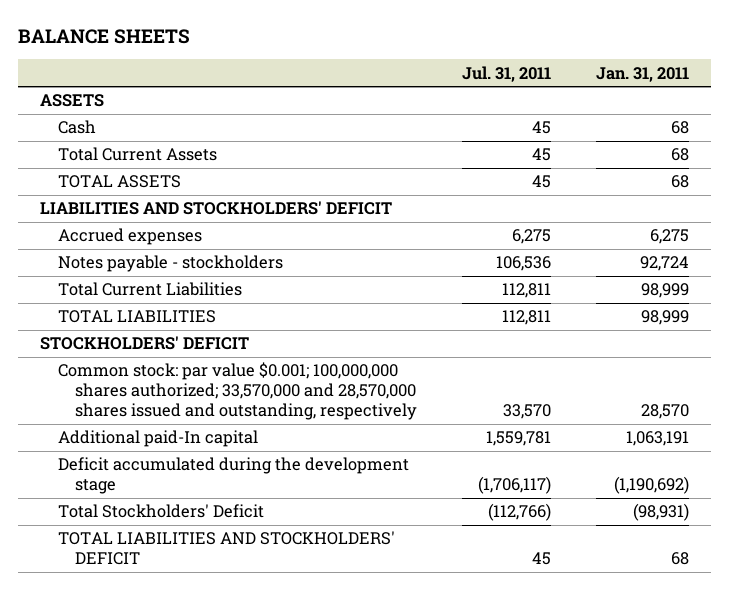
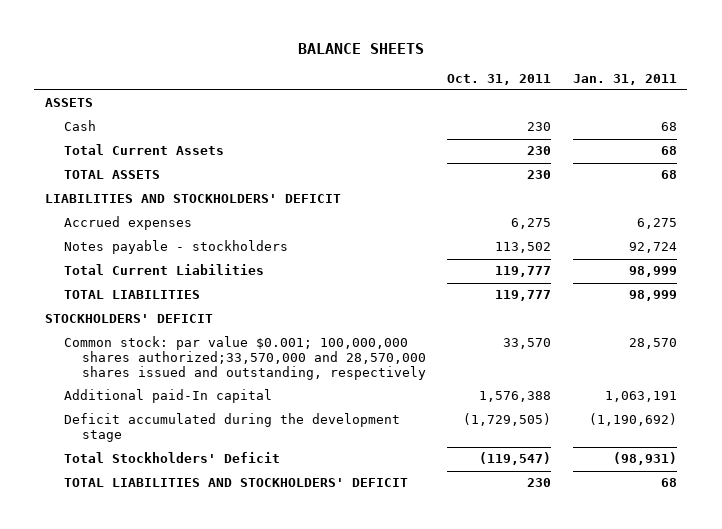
- | Jul. 31, 2011 | Jan. 31, 2011
+ | Oct. 31, 2011 | Jan. 31, 2011
- Common stock: par value $0.001; 100,000,000 shares authorized; 33,570,000 and 28,570,000 shares issued and outstanding, respectively | 33,570 | 28,570
+ Common stock: par value $0.001; 100,000,000 shares authorized;33,570,000 and 28,570,000 shares issued and outstanding, respectively | 33,570 | 28,570

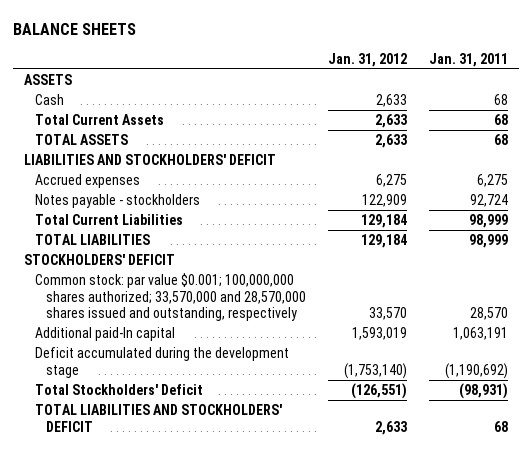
- | Oct. 31, 2011 | Jan. 31, 2011
+ | Jan. 31, 2012 | Jan. 31, 2011
- Common stock: par value $0.001; 100,000,000 shares authorized;33,570,000 and 28,570,000 shares issued and outstanding, respectively | 33,570 | 28,570
+ Common stock: par value $0.001; 100,000,000 shares authorized; 33,570,000 and 28,570,000 shares issued and outstanding, respectively | 33,570 | 28,570

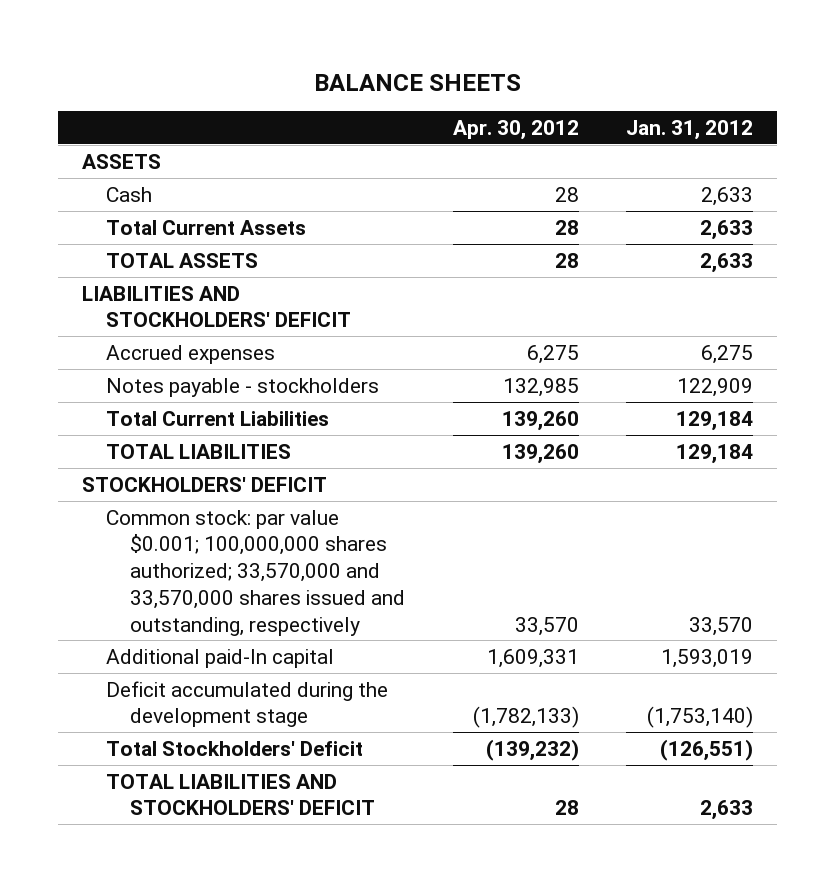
- | Jan. 31, 2012 | Jan. 31, 2011
+ | Apr. 30, 2012 | Jan. 31, 2012
- Common stock: par value $0.001; 100,000,000 shares authorized; 33,570,000 and 28,570,000 shares issued and outstanding, respectively | 33,570 | 28,570
+ Common stock: par value $0.001; 100,000,000 shares authorized; 33,570,000 and 33,570,000 shares issued and outstanding, respectively | 33,570 | 33,570

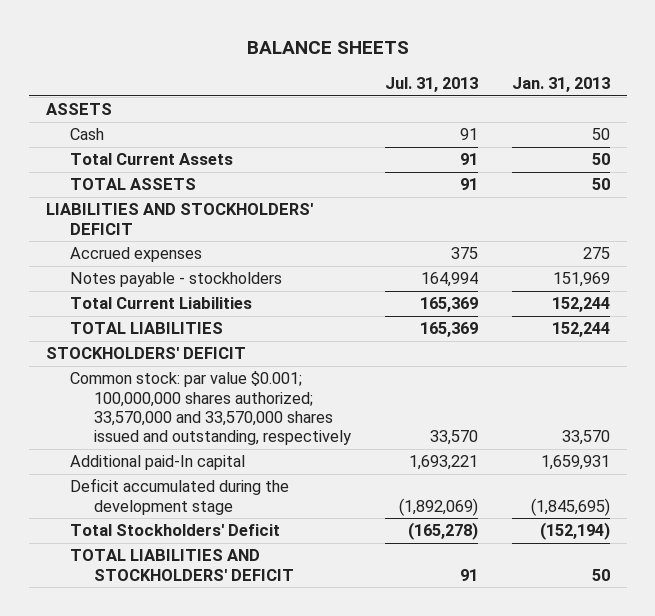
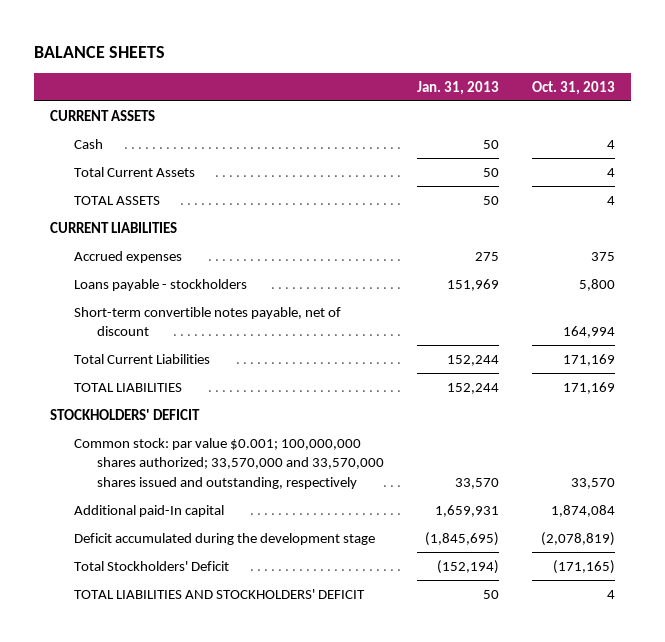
- | Jul. 31, 2013 | Jan. 31, 2013
+ | Jan. 31, 2013 | Oct. 31, 2013
- ASSETS
+ CURRENT ASSETS
- LIABILITIES AND STOCKHOLDERS' DEFICIT
+ CURRENT LIABILITIES
- Notes payable - stockholders | 164,994 | 151,969
+ Loans payable - stockholders | 151,969 | 5,800
+ Short-term convertible notes payable, net of discount | | 164,994

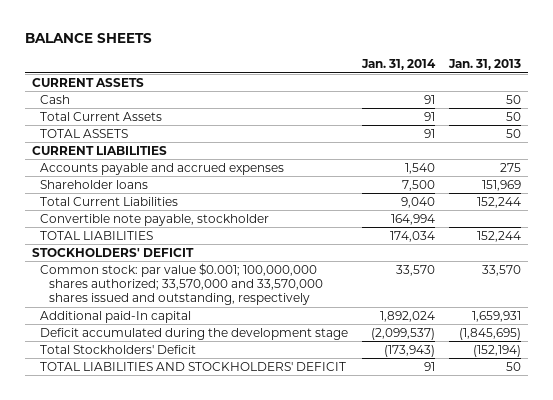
- | Jan. 31, 2013 | Oct. 31, 2013
+ | Jan. 31, 2014 | Jan. 31, 2013
- Accrued expenses | 275 | 375
- Loans payable - stockholders | 151,969 | 5,800
- Short-term convertible notes payable, net of discount | | 164,994
+ Accounts payable and accrued expenses | 1,540 | 275
+ Shareholder loans | 7,500 | 151,969
+ Convertible note payable, stockholder | 164,994 |

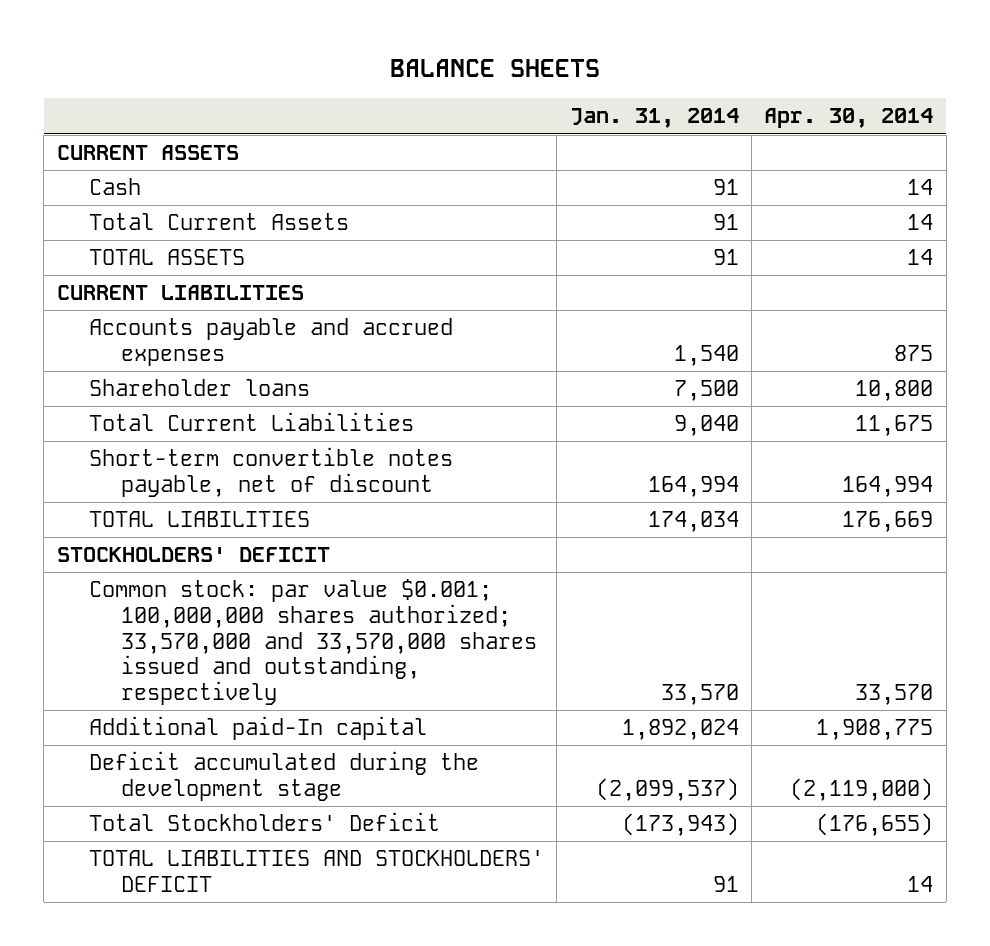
- | Jan. 31, 2014 | Jan. 31, 2013
+ | Jan. 31, 2014 | Apr. 30, 2014
- Convertible note payable, stockholder | 164,994 |
+ Short-term convertible notes payable, net of discount | 164,994 | 164,994

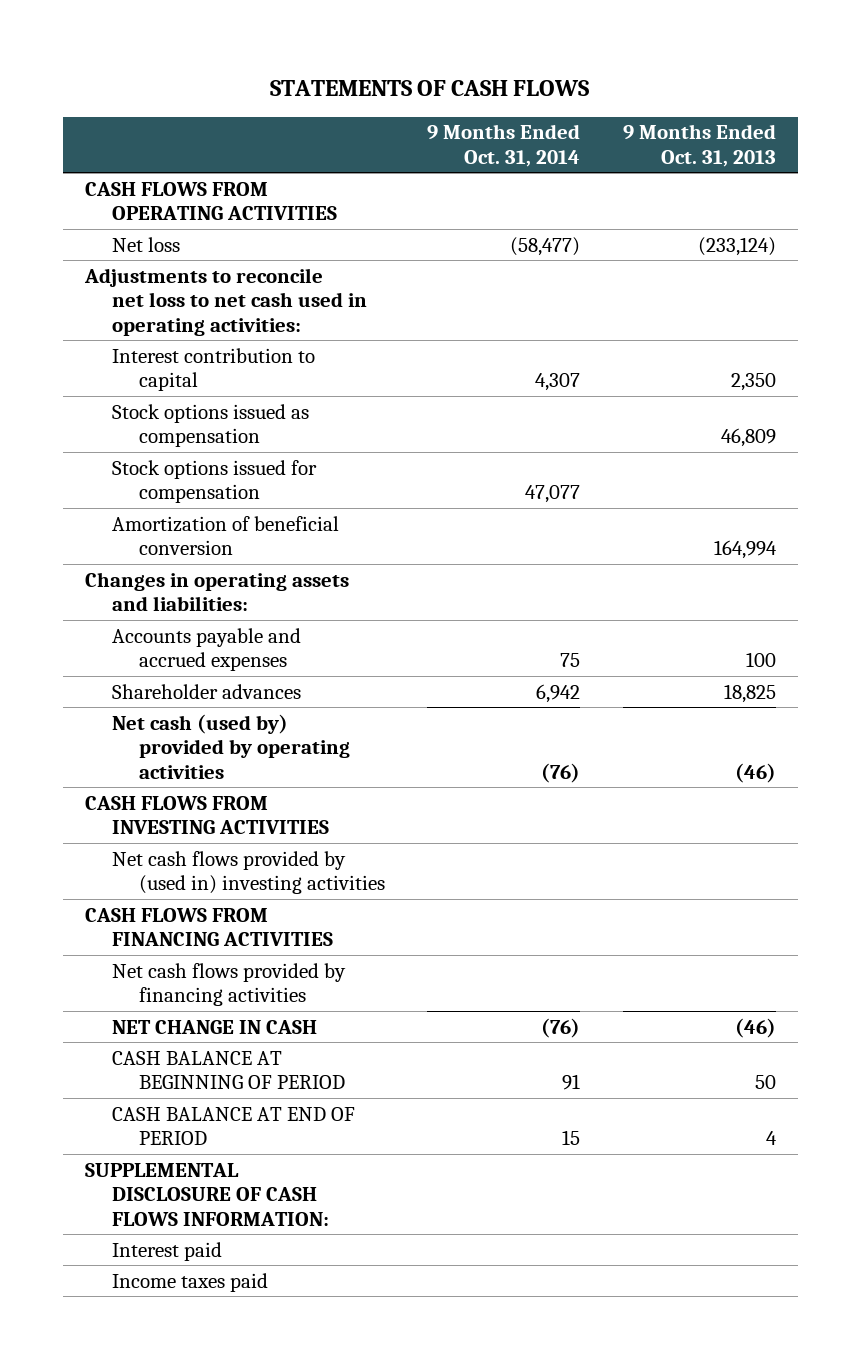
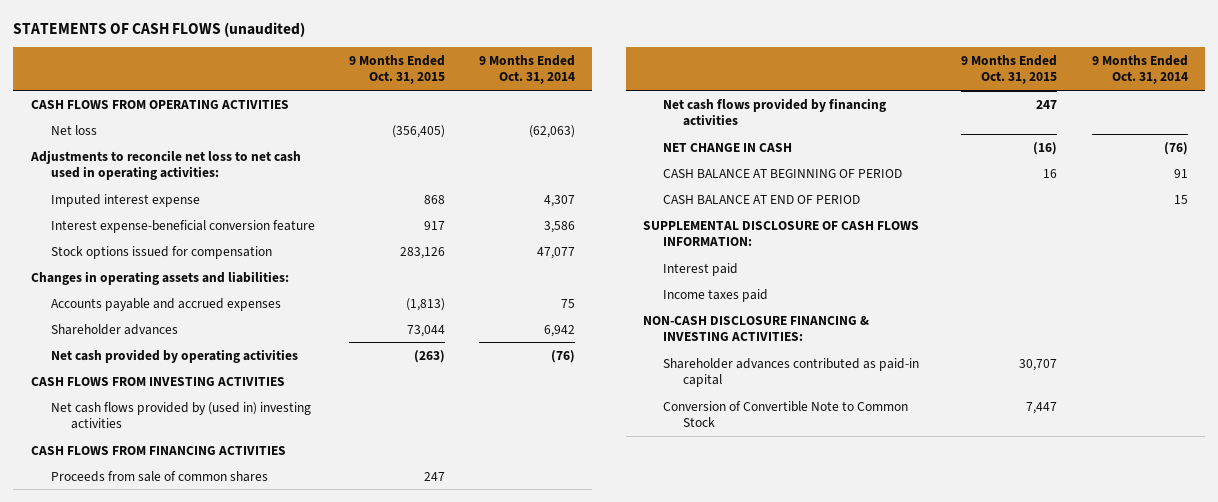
- STATEMENTS OF CASH FLOWS
+ STATEMENTS OF CASH FLOWS (unaudited)
- | 9 Months Ended Oct. 31, 2014 | 9 Months Ended Oct. 31, 2013
+ | 9 Months Ended Oct. 31, 2015 | 9 Months Ended Oct. 31, 2014
- Net loss | (58,477) | (233,124)
+ Net loss | (356,405) | (62,063)
- Interest contribution to capital | 4,307 | 2,350
- Stock options issued as compensation | | 46,809
+ Imputed interest expense | 868 | 4,307
+ Interest expense-beneficial conversion feature | 917 | 3,586
- Amortization of beneficial conversion | | 164,994
- Net cash (used by) provided by operating activities | (76) | (46)
+ Net cash provided by operating activities | (263) | (76)
+ Proceeds from sale of common shares | 247 |
+ NON-CASH DISCLOSURE FINANCING & INVESTING ACTIVITIES:
+ Shareholder advances contributed as paid-in capital | 30,707 |
+ Conversion of Convertible Note to Common Stock | 7,447 |

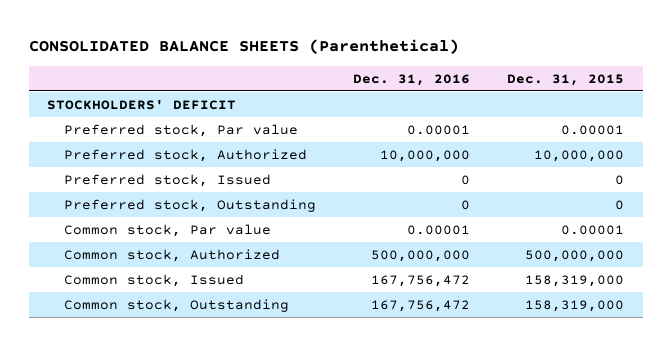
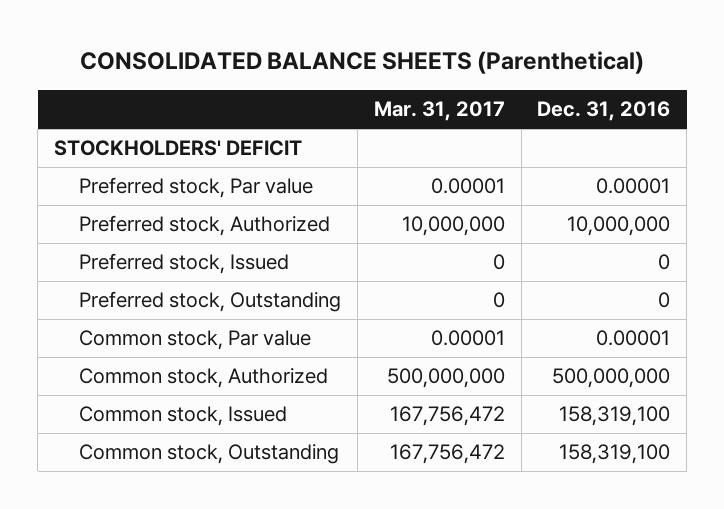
- | Dec. 31, 2016 | Dec. 31, 2015
+ | Mar. 31, 2017 | Dec. 31, 2016
- Common stock, Issued | 167,756,472 | 158,319,000
- Common stock, Outstanding | 167,756,472 | 158,319,000
+ Common stock, Issued | 167,756,472 | 158,319,100
+ Common stock, Outstanding | 167,756,472 | 158,319,100

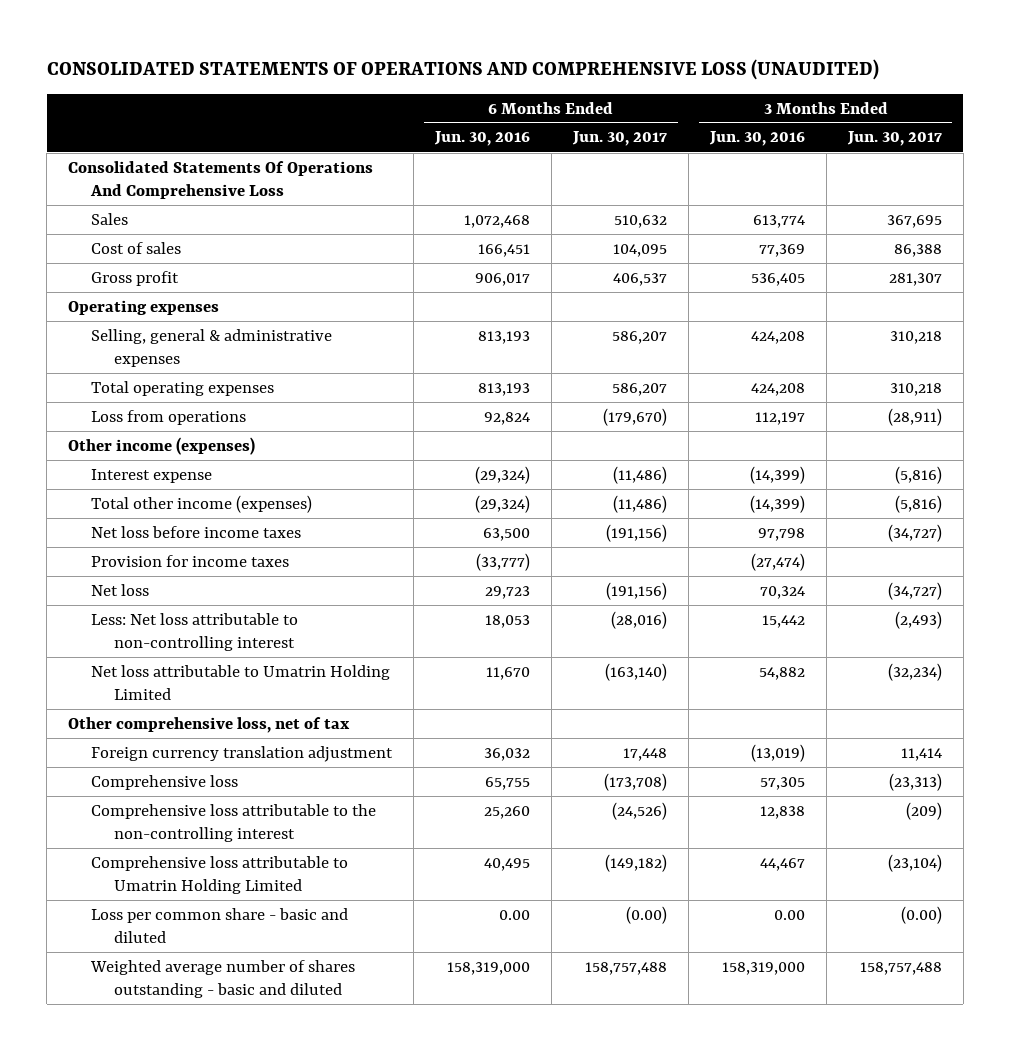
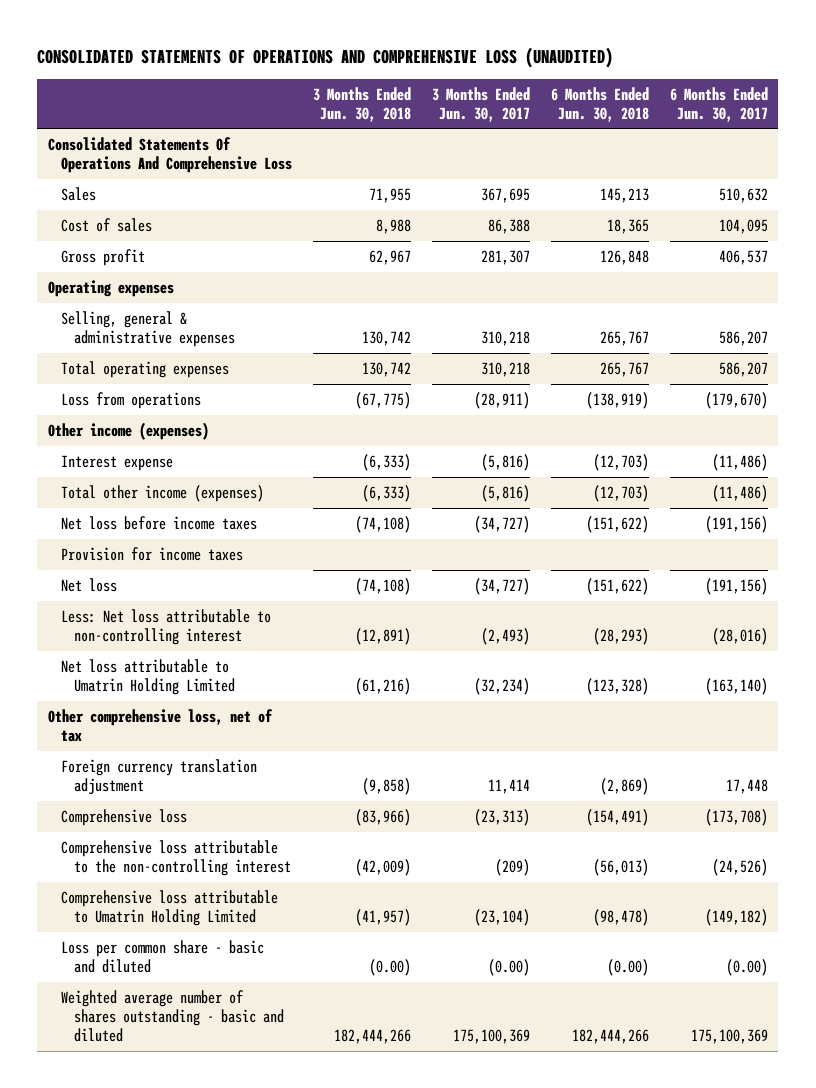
- | 6 Months Ended Jun. 30, 2016 | 6 Months Ended Jun. 30, 2017 | 3 Months Ended Jun. 30, 2016 | 3 Months Ended Jun. 30, 2017
+ | 3 Months Ended Jun. 30, 2018 | 3 Months Ended Jun. 30, 2017 | 6 Months Ended Jun. 30, 2018 | 6 Months Ended Jun. 30, 2017
- Weighted average number of shares outstanding - basic and diluted | 158,319,000 | 158,757,488 | 158,319,000 | 158,757,488
+ Weighted average number of shares outstanding - basic and diluted | 182,444,266 | 175,100,369 | 182,444,266 | 175,100,369

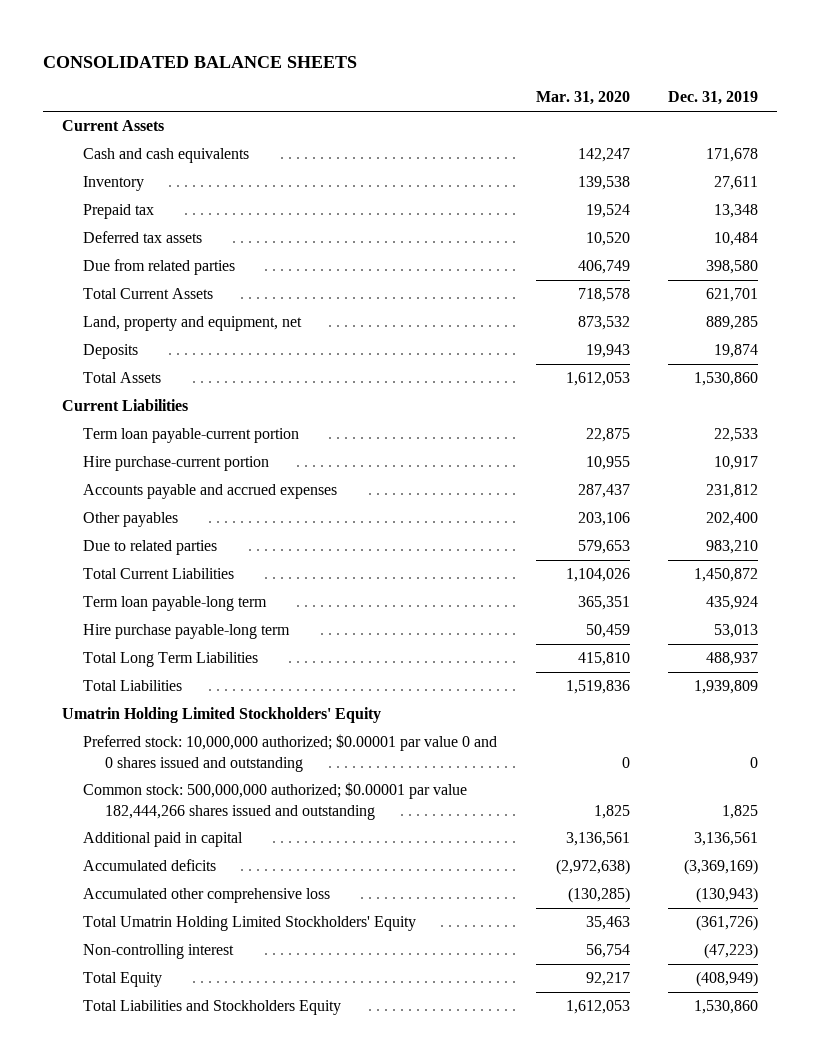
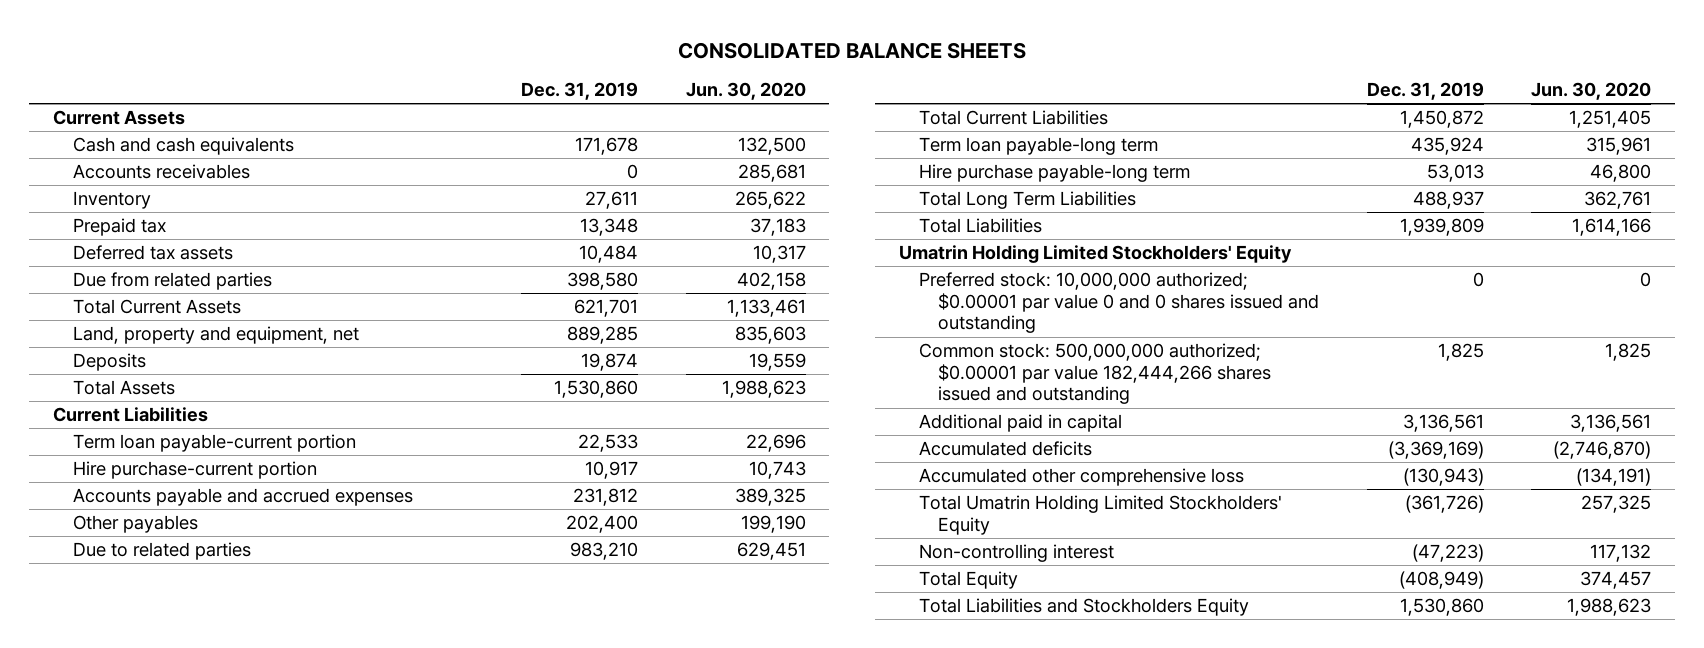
- | Mar. 31, 2020 | Dec. 31, 2019
+ | Dec. 31, 2019 | Jun. 30, 2020
+ Accounts receivables | 0 | 285,681

